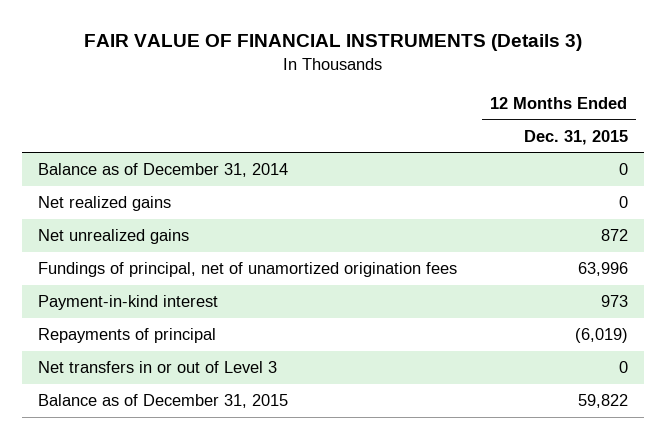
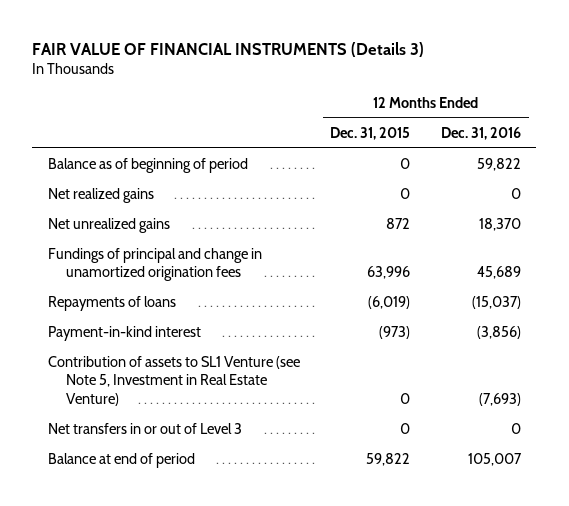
- | 12 Months Ended Dec. 31, 2015
+ | 12 Months Ended Dec. 31, 2015 | 12 Months Ended Dec. 31, 2016
- Balance as of December 31, 2014 | 0
+ Balance as of beginning of period | 0 | 59,822
- Fundings of principal, net of unamortized origination fees | 63,996
- Payment-in-kind interest | 973
- Repayments of principal | (6,019)
+ Fundings of principal and change in unamortized origination fees | 63,996 | 45,689
+ Repayments of loans | (6,019) | (15,037)
+ Payment-in-kind interest | (973) | (3,856)
+ Contribution of assets to SL1 Venture (see Note 5, Investment in Real Estate Venture) | 0 | (7,693)
- Balance as of December 31, 2015 | 59,822
+ Balance at end of period | 59,822 | 105,007

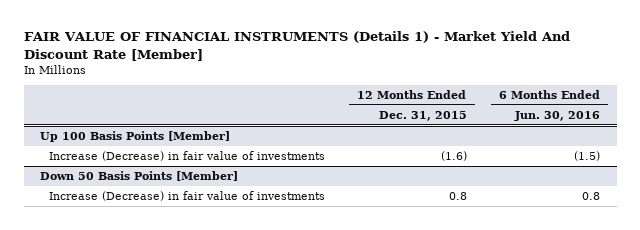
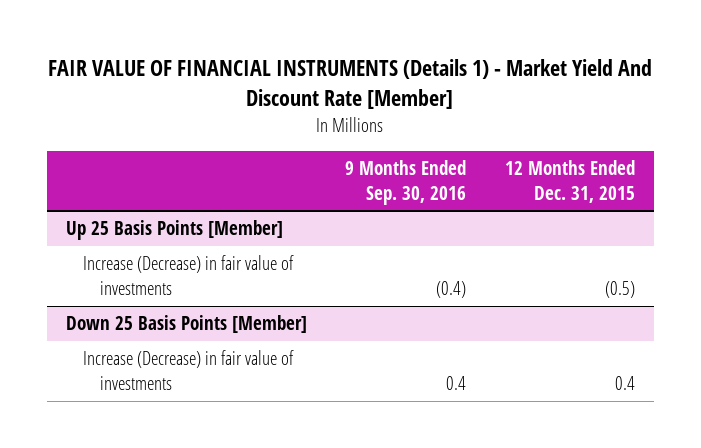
- | 12 Months Ended Dec. 31, 2015 | 6 Months Ended Jun. 30, 2016
+ | 9 Months Ended Sep. 30, 2016 | 12 Months Ended Dec. 31, 2015
- Up 100 Basis Points [Member]
- Increase (Decrease) in fair value of investments | (1.6) | (1.5)
- Down 50 Basis Points [Member]
- Increase (Decrease) in fair value of investments | 0.8 | 0.8
+ Up 25 Basis Points [Member]
+ Increase (Decrease) in fair value of investments | (0.4) | (0.5)
+ Down 25 Basis Points [Member]
+ Increase (Decrease) in fair value of investments | 0.4 | 0.4

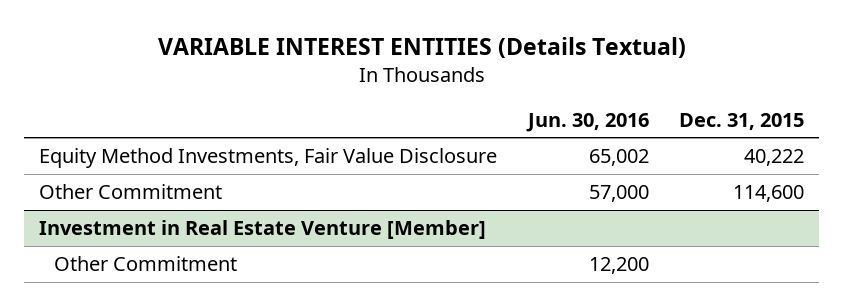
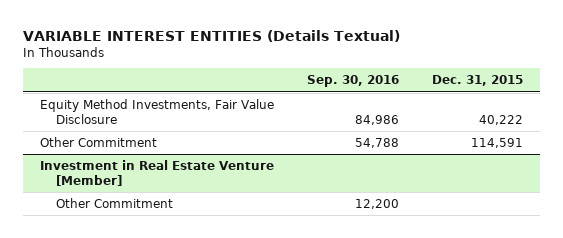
- | Jun. 30, 2016 | Dec. 31, 2015
+ | Sep. 30, 2016 | Dec. 31, 2015
- Other Commitment | 57,000 | 114,600
+ Other Commitment | 54,788 | 114,591

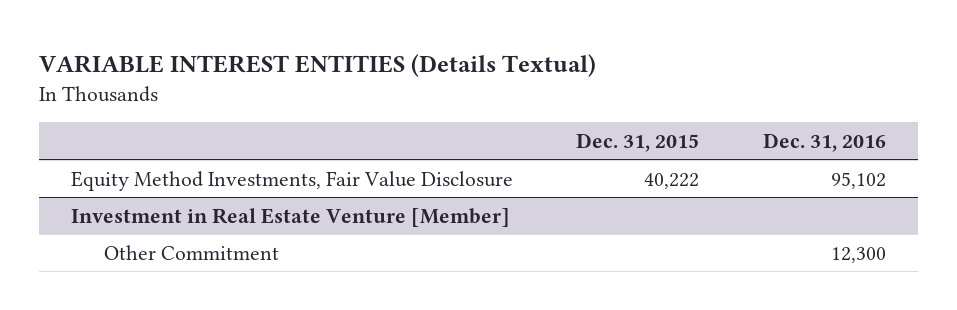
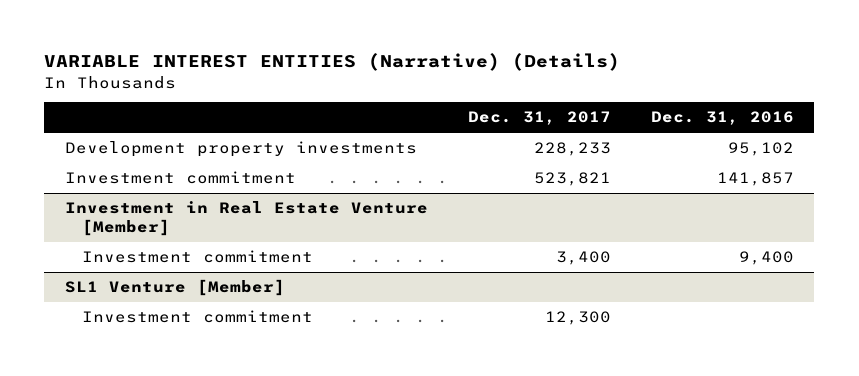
- VARIABLE INTEREST ENTITIES (Details Textual)
+ VARIABLE INTEREST ENTITIES (Narrative) (Details)
- | Dec. 31, 2015 | Dec. 31, 2016
+ | Dec. 31, 2017 | Dec. 31, 2016
- Equity Method Investments, Fair Value Disclosure | 40,222 | 95,102
+ Development property investments | 228,233 | 95,102
+ Investment commitment | 523,821 | 141,857
@ Investment in Real Estate Venture [Member]
- Other Commitment | | 12,300
+ Investment commitment | 3,400 | 9,400
+ SL1 Venture [Member]
+ Investment commitment | 12,300 |

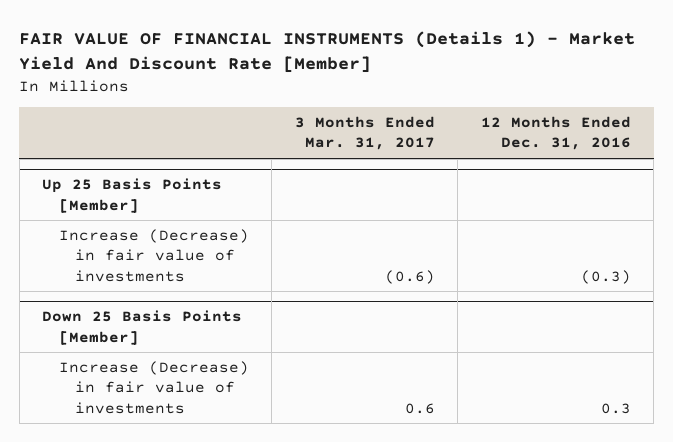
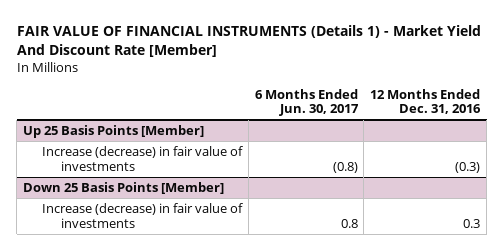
- | 3 Months Ended Mar. 31, 2017 | 12 Months Ended Dec. 31, 2016
+ | 6 Months Ended Jun. 30, 2017 | 12 Months Ended Dec. 31, 2016
@ Up 25 Basis Points [Member]
- Increase (Decrease) in fair value of investments | (0.6) | (0.3)
+ Increase (decrease) in fair value of investments | (0.8) | (0.3)
@ Down 25 Basis Points [Member]
- Increase (Decrease) in fair value of investments | 0.6 | 0.3
+ Increase (decrease) in fair value of investments | 0.8 | 0.3

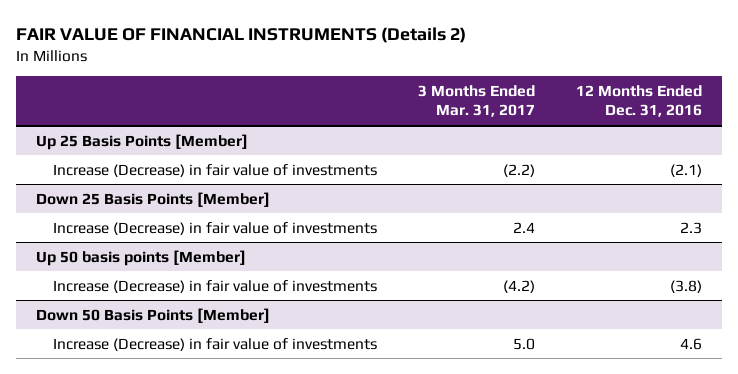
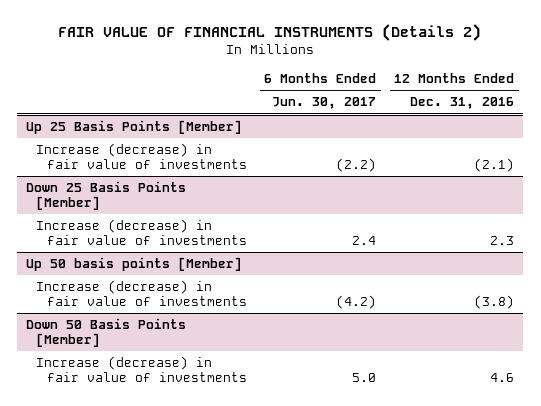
- | 3 Months Ended Mar. 31, 2017 | 12 Months Ended Dec. 31, 2016
+ | 6 Months Ended Jun. 30, 2017 | 12 Months Ended Dec. 31, 2016
@ Up 25 Basis Points [Member]
- Increase (Decrease) in fair value of investments | (2.2) | (2.1)
+ Increase (decrease) in fair value of investments | (2.2) | (2.1)
@ Down 25 Basis Points [Member]
- Increase (Decrease) in fair value of investments | 2.4 | 2.3
+ Increase (decrease) in fair value of investments | 2.4 | 2.3
@ Up 50 basis points [Member]
- Increase (Decrease) in fair value of investments | (4.2) | (3.8)
+ Increase (decrease) in fair value of investments | (4.2) | (3.8)
@ Down 50 Basis Points [Member]
- Increase (Decrease) in fair value of investments | 5.0 | 4.6
+ Increase (decrease) in fair value of investments | 5.0 | 4.6

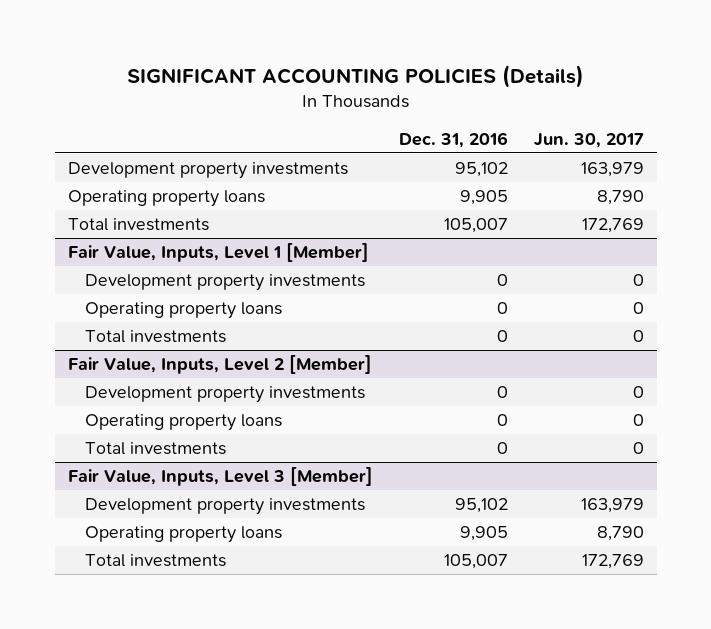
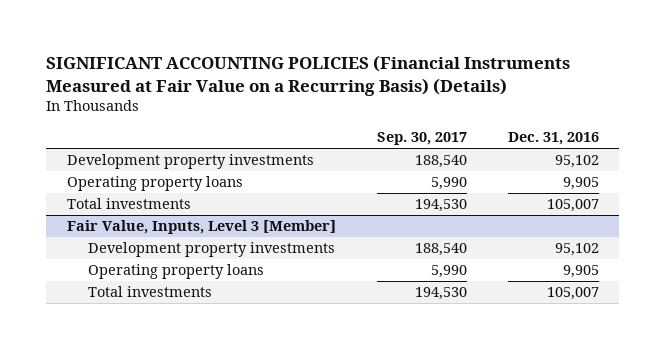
- SIGNIFICANT ACCOUNTING POLICIES (Details)
+ SIGNIFICANT ACCOUNTING POLICIES (Financial Instruments Measured at Fair Value on a Recurring Basis) (Details)
- | Dec. 31, 2016 | Jun. 30, 2017
+ | Sep. 30, 2017 | Dec. 31, 2016
- Fair Value, Inputs, Level 1 [Member]
- Development property investments | 0 | 0
- Operating property loans | 0 | 0
- Total investments | 0 | 0
- Fair Value, Inputs, Level 2 [Member]
- Development property investments | 0 | 0
- Operating property loans | 0 | 0
- Total investments | 0 | 0

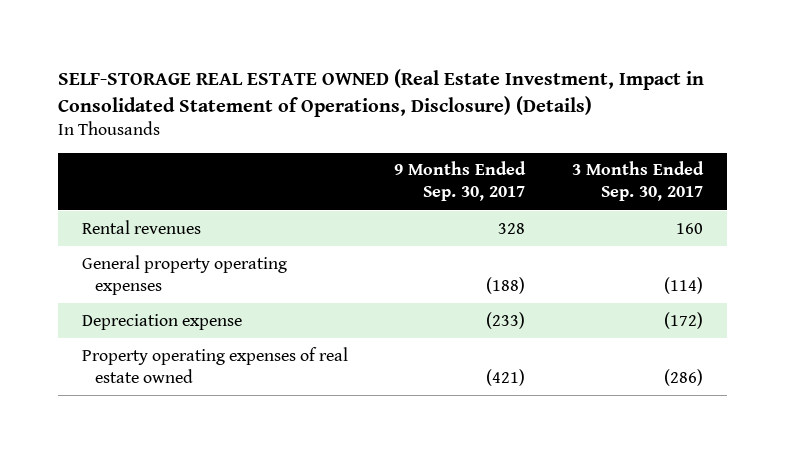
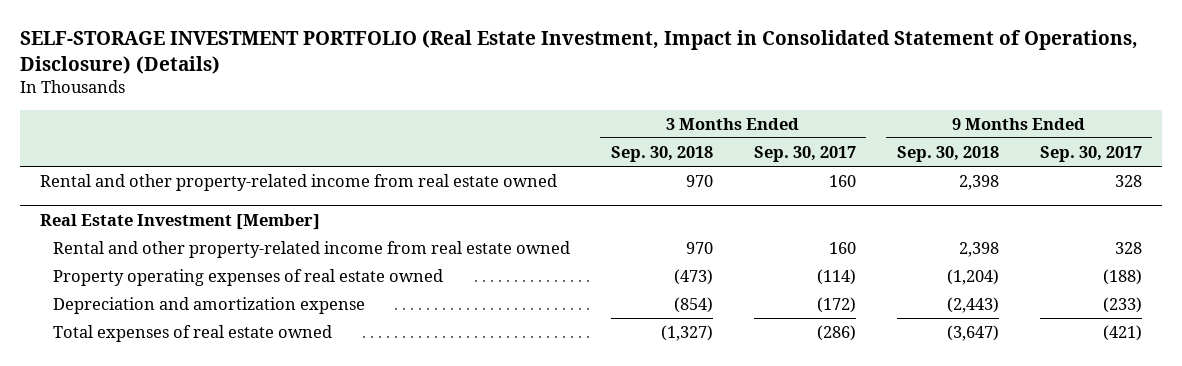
- SELF-STORAGE REAL ESTATE OWNED (Real Estate Investment, Impact in Consolidated Statement of Operations, Disclosure) (Details)
+ SELF-STORAGE INVESTMENT PORTFOLIO (Real Estate Investment, Impact in Consolidated Statement of Operations, Disclosure) (Details)
- | 9 Months Ended Sep. 30, 2017 | 3 Months Ended Sep. 30, 2017
+ | 3 Months Ended Sep. 30, 2018 | 3 Months Ended Sep. 30, 2017 | 9 Months Ended Sep. 30, 2018 | 9 Months Ended Sep. 30, 2017
- Rental revenues | 328 | 160
- General property operating expenses | (188) | (114)
- Depreciation expense | (233) | (172)
- Property operating expenses of real estate owned | (421) | (286)
+ Rental and other property-related income from real estate owned | 970 | 160 | 2,398 | 328
+ Real Estate Investment [Member]
+ Rental and other property-related income from real estate owned | 970 | 160 | 2,398 | 328
+ Property operating expenses of real estate owned | (473) | (114) | (1,204) | (188)
+ Depreciation and amortization expense | (854) | (172) | (2,443) | (233)
+ Total expenses of real estate owned | (1,327) | (286) | (3,647) | (421)

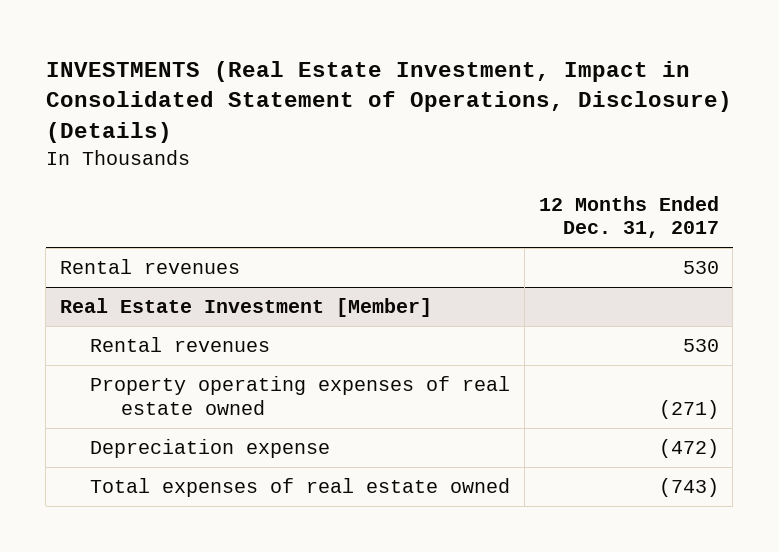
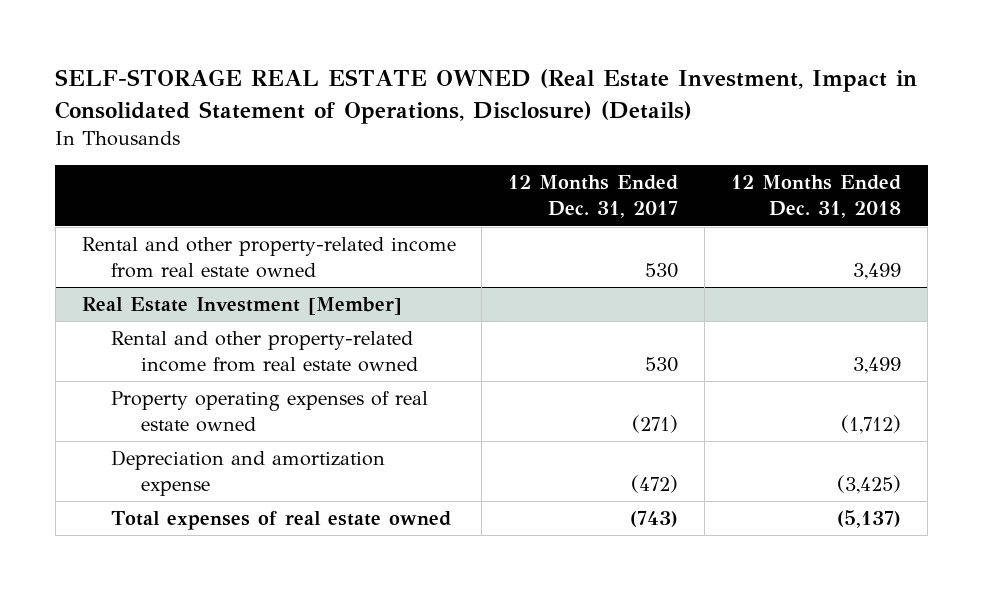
- INVESTMENTS (Real Estate Investment, Impact in Consolidated Statement of Operations, Disclosure) (Details)
+ SELF-STORAGE REAL ESTATE OWNED (Real Estate Investment, Impact in Consolidated Statement of Operations, Disclosure) (Details)
- | 12 Months Ended Dec. 31, 2017
+ | 12 Months Ended Dec. 31, 2017 | 12 Months Ended Dec. 31, 2018
- Rental revenues | 530
+ Rental and other property-related income from real estate owned | 530 | 3,499
@ Real Estate Investment [Member]
- Rental revenues | 530
+ Rental and other property-related income from real estate owned | 530 | 3,499
- Depreciation expense | (472)
+ Depreciation and amortization expense | (472) | (3,425)

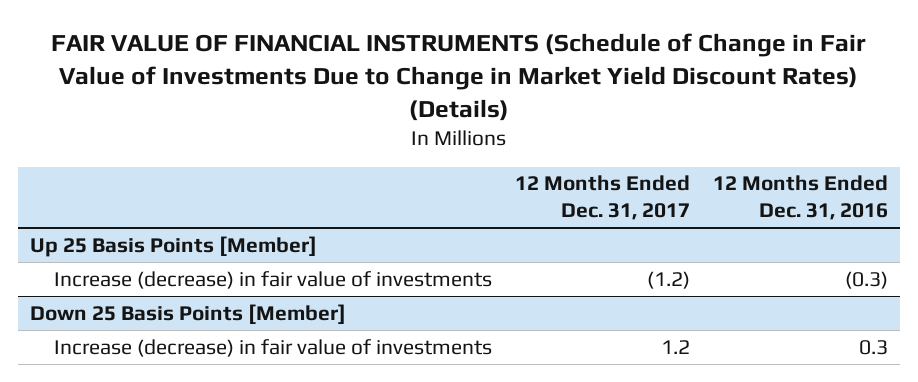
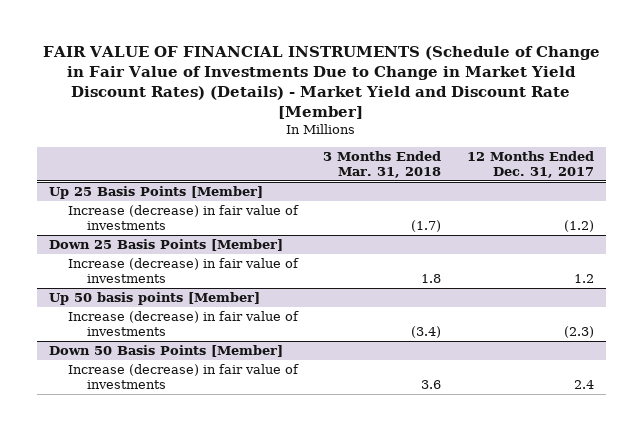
- FAIR VALUE OF FINANCIAL INSTRUMENTS (Schedule of Change in Fair Value of Investments Due to Change in Market Yield Discount Rates) (Details)
+ FAIR VALUE OF FINANCIAL INSTRUMENTS (Schedule of Change in Fair Value of Investments Due to Change in Market Yield Discount Rates) (Details) - Market Yield and Discount Rate [Member]
- | 12 Months Ended Dec. 31, 2017 | 12 Months Ended Dec. 31, 2016
+ | 3 Months Ended Mar. 31, 2018 | 12 Months Ended Dec. 31, 2017
+ Up 50 basis points [Member]
+ Increase (decrease) in fair value of investments | (3.4) | (2.3)
+ Down 50 Basis Points [Member]
+ Increase (decrease) in fair value of investments | 3.6 | 2.4

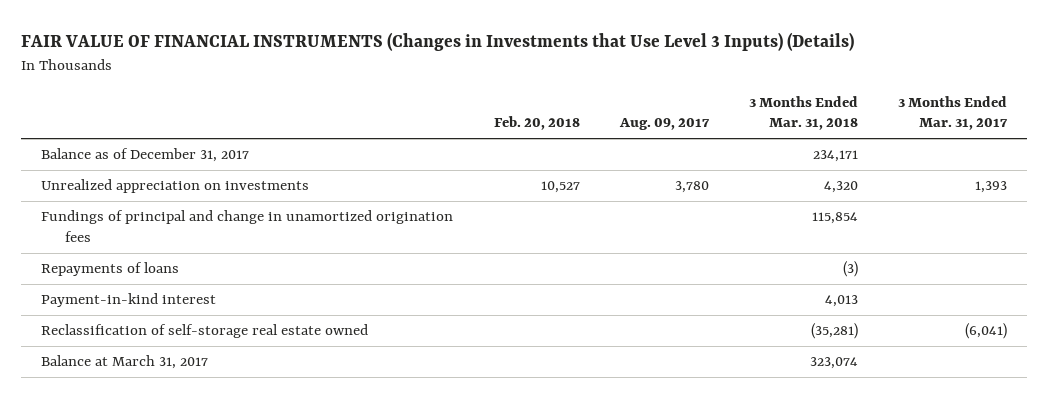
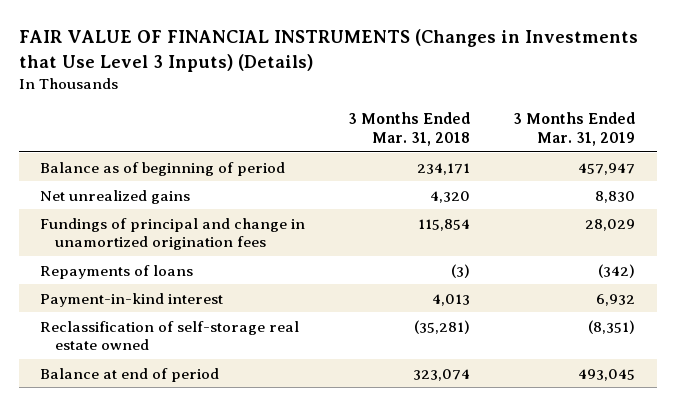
- | Feb. 20, 2018 | Aug. 09, 2017 | 3 Months Ended Mar. 31, 2018 | 3 Months Ended Mar. 31, 2017
+ | 3 Months Ended Mar. 31, 2018 | 3 Months Ended Mar. 31, 2019
- Balance as of December 31, 2017 | | | 234,171 |
- Unrealized appreciation on investments | 10,527 | 3,780 | 4,320 | 1,393
+ Balance as of beginning of period | 234,171 | 457,947
+ Net unrealized gains | 4,320 | 8,830
- Balance at March 31, 2017 | | | 323,074 |
+ Balance at end of period | 323,074 | 493,045

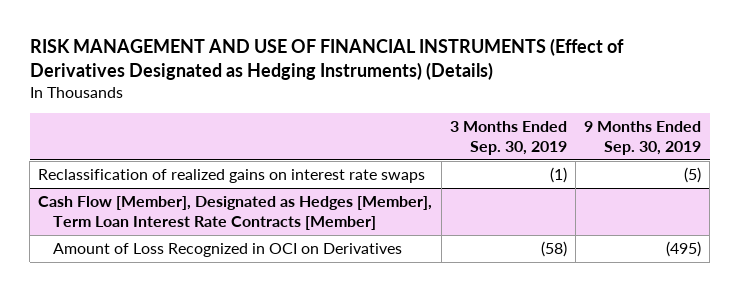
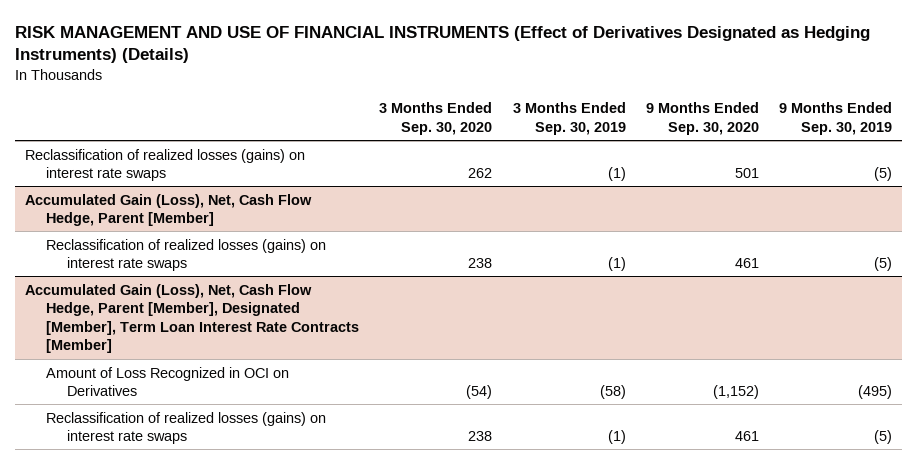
- | 3 Months Ended Sep. 30, 2019 | 9 Months Ended Sep. 30, 2019
+ | 3 Months Ended Sep. 30, 2020 | 3 Months Ended Sep. 30, 2019 | 9 Months Ended Sep. 30, 2020 | 9 Months Ended Sep. 30, 2019
- Reclassification of realized gains on interest rate swaps | (1) | (5)
- Cash Flow [Member], Designated as Hedges [Member], Term Loan Interest Rate Contracts [Member]
+ Reclassification of realized losses (gains) on interest rate swaps | 262 | (1) | 501 | (5)
+ Accumulated Gain (Loss), Net, Cash Flow Hedge, Parent [Member]
+ Reclassification of realized losses (gains) on interest rate swaps | 238 | (1) | 461 | (5)
+ Accumulated Gain (Loss), Net, Cash Flow Hedge, Parent [Member], Designated [Member], Term Loan Interest Rate Contracts [Member]
+ Reclassification of realized losses (gains) on interest rate swaps | 238 | (1) | 461 | (5)

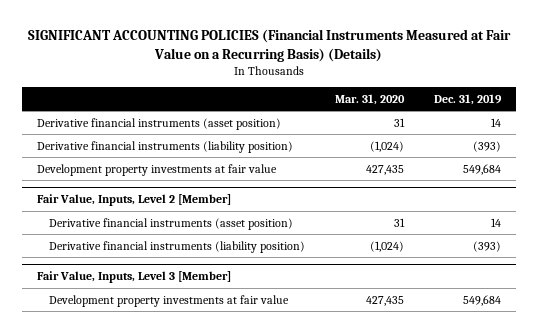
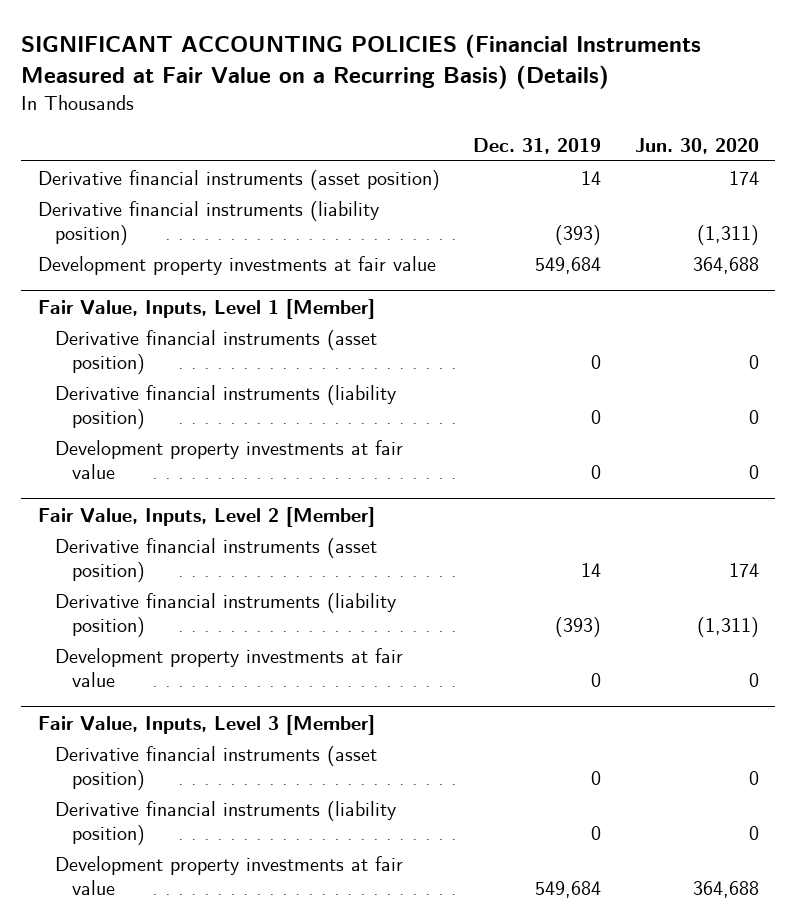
- | Mar. 31, 2020 | Dec. 31, 2019
+ | Dec. 31, 2019 | Jun. 30, 2020
+ Fair Value, Inputs, Level 1 [Member]
+ Derivative financial instruments (asset position) | 0 | 0
+ Derivative financial instruments (liability position) | 0 | 0
+ Development property investments at fair value | 0 | 0
@ Fair Value, Inputs, Level 2 [Member]
+ Development property investments at fair value | 0 | 0
@ Fair Value, Inputs, Level 3 [Member]
+ Derivative financial instruments (asset position) | 0 | 0
+ Derivative financial instruments (liability position) | 0 | 0

